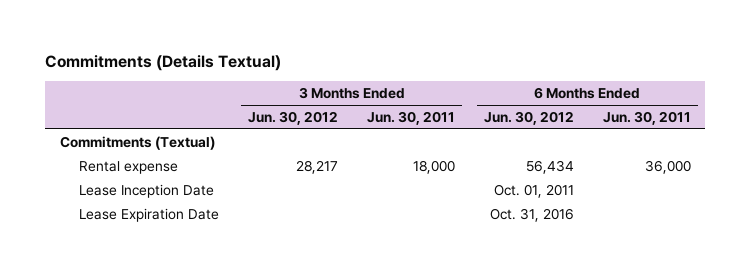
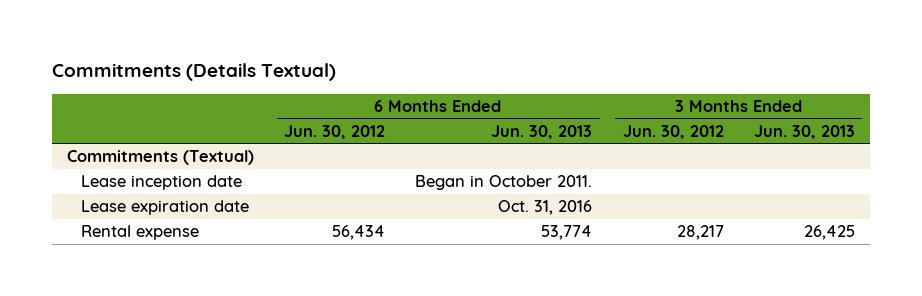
- | 3 Months Ended Jun. 30, 2012 | 3 Months Ended Jun. 30, 2011 | 6 Months Ended Jun. 30, 2012 | 6 Months Ended Jun. 30, 2011
+ | 6 Months Ended Jun. 30, 2012 | 6 Months Ended Jun. 30, 2013 | 3 Months Ended Jun. 30, 2012 | 3 Months Ended Jun. 30, 2013
+ Lease inception date | | Began in October 2011. | |
+ Lease expiration date | | Oct. 31, 2016 | |
- Lease Inception Date | | | Oct. 01, 2011 |
- Lease Expiration Date | | | Oct. 31, 2016 |

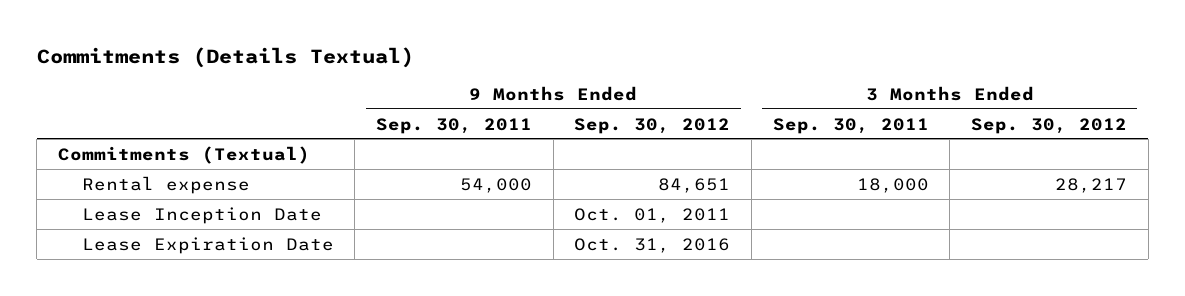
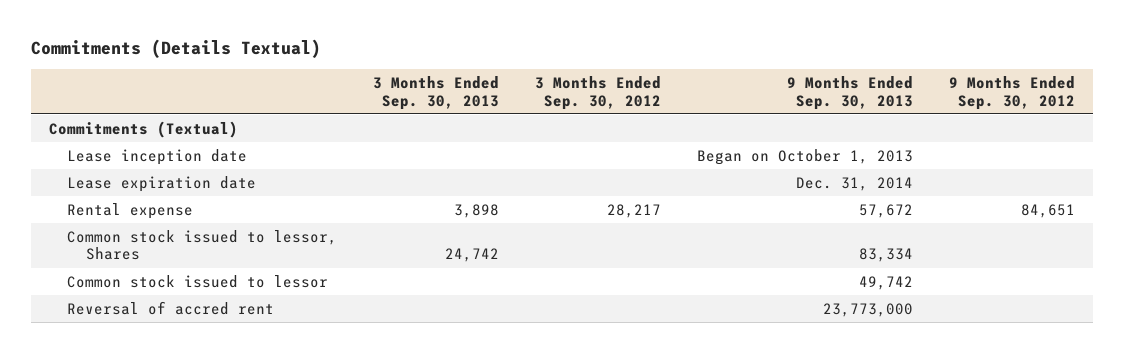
- | 9 Months Ended Sep. 30, 2011 | 9 Months Ended Sep. 30, 2012 | 3 Months Ended Sep. 30, 2011 | 3 Months Ended Sep. 30, 2012
+ | 3 Months Ended Sep. 30, 2013 | 3 Months Ended Sep. 30, 2012 | 9 Months Ended Sep. 30, 2013 | 9 Months Ended Sep. 30, 2012
+ Lease inception date | | | Began on October 1, 2013 |
+ Lease expiration date | | | Dec. 31, 2014 |
- Lease Inception Date | | Oct. 01, 2011 | |
- Lease Expiration Date | | Oct. 31, 2016 | |
+ Common stock issued to lessor, Shares | 24,742 | | 83,334 |
+ Common stock issued to lessor | | | 49,742 |
+ Reversal of accred rent | | | 23,773,000 |

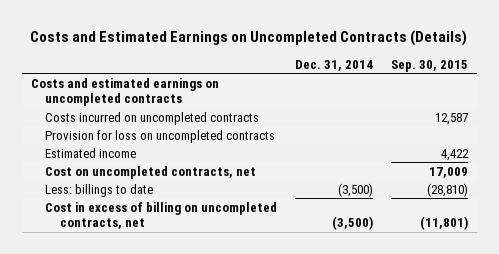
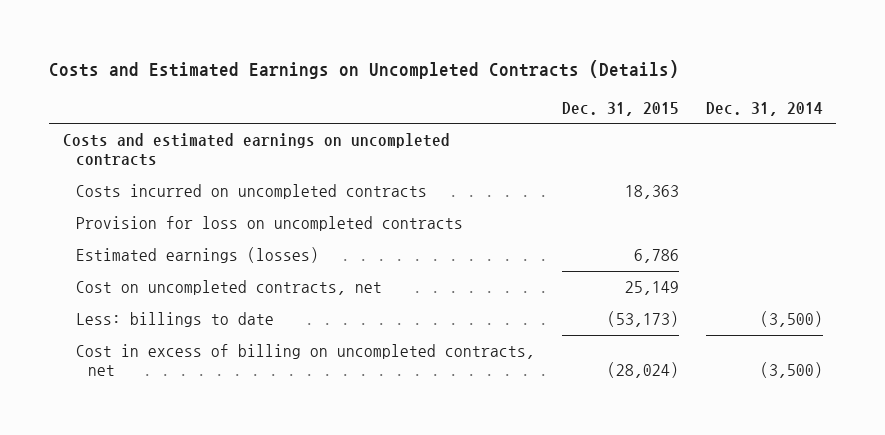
- | Dec. 31, 2014 | Sep. 30, 2015
+ | Dec. 31, 2015 | Dec. 31, 2014
- Estimated income | | 4,422
+ Estimated earnings (losses) | 6,786 |

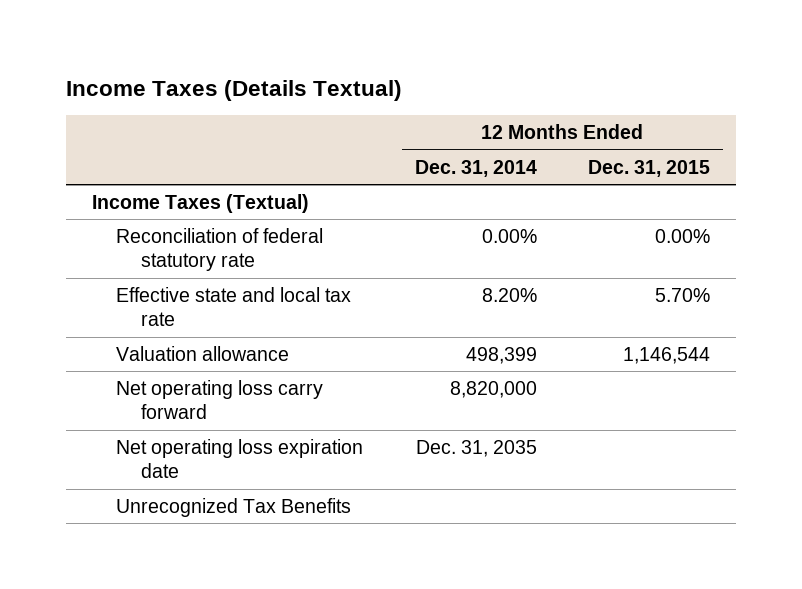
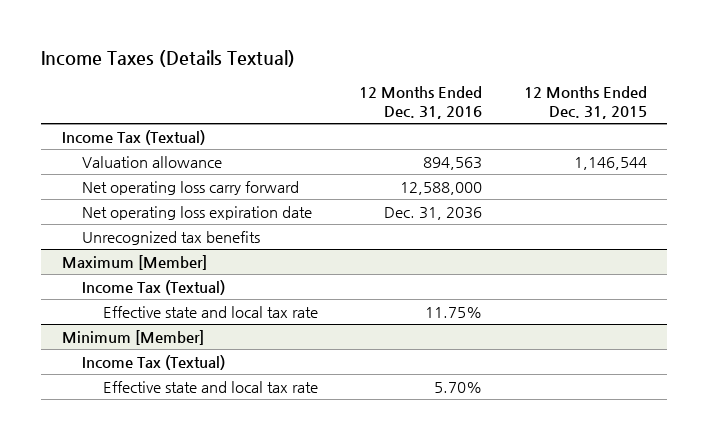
- | 12 Months Ended Dec. 31, 2014 | 12 Months Ended Dec. 31, 2015
+ | 12 Months Ended Dec. 31, 2016 | 12 Months Ended Dec. 31, 2015
- Income Taxes (Textual)
- Reconciliation of federal statutory rate | 0.00% | 0.00%
- Effective state and local tax rate | 8.20% | 5.70%
+ Income Tax (Textual)
- Unrecognized Tax Benefits
+ Unrecognized tax benefits
+ Maximum [Member]
+ Income Tax (Textual)
+ Effective state and local tax rate | 11.75% |
+ Minimum [Member]
+ Income Tax (Textual)
+ Effective state and local tax rate | 5.70% |

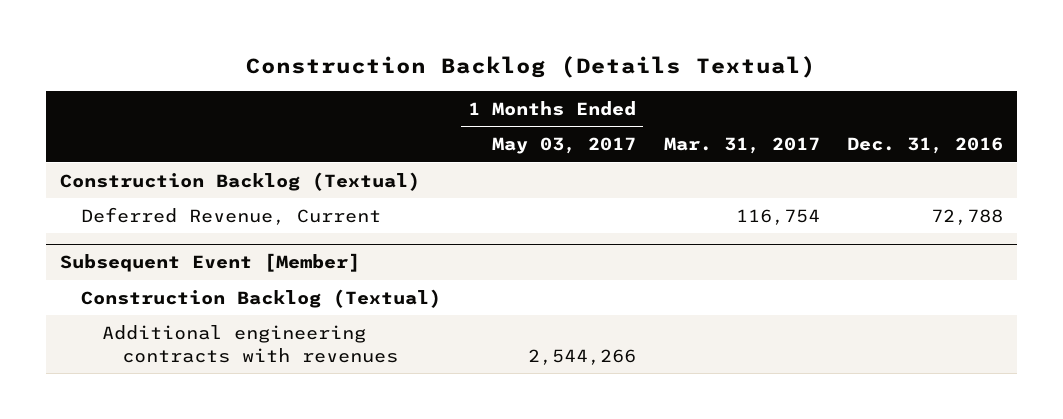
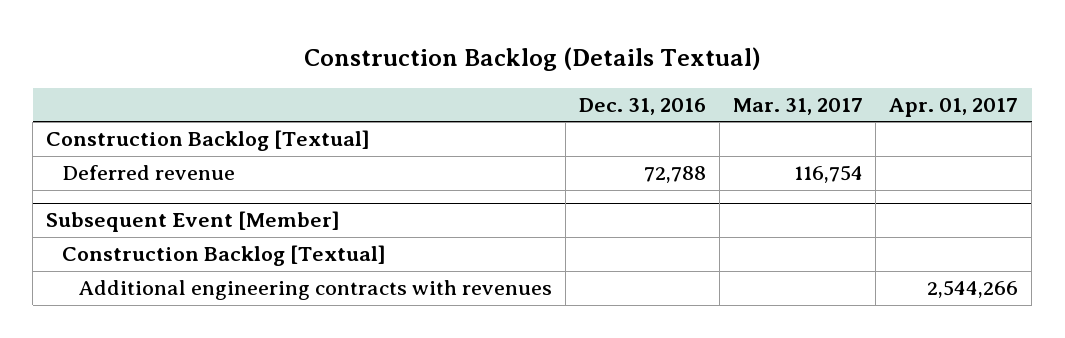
- | 1 Months Ended May 03, 2017 | Mar. 31, 2017 | Dec. 31, 2016
+ | Dec. 31, 2016 | Mar. 31, 2017 | Apr. 01, 2017
- Construction Backlog (Textual)
- Deferred Revenue, Current | | 116,754 | 72,788
+ Construction Backlog [Textual]
+ Deferred revenue | 72,788 | 116,754 |
@ Subsequent Event [Member]
- Construction Backlog (Textual)
+ Construction Backlog [Textual]

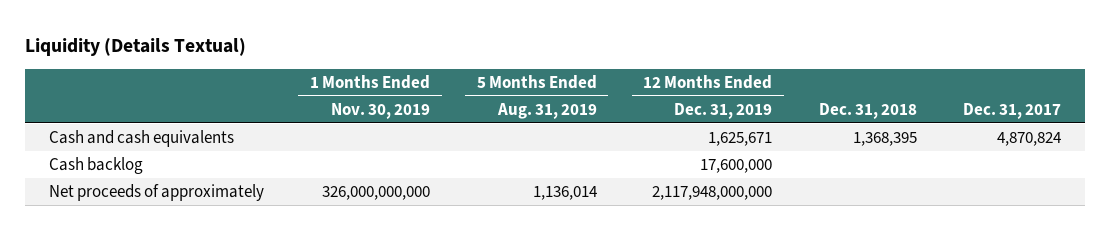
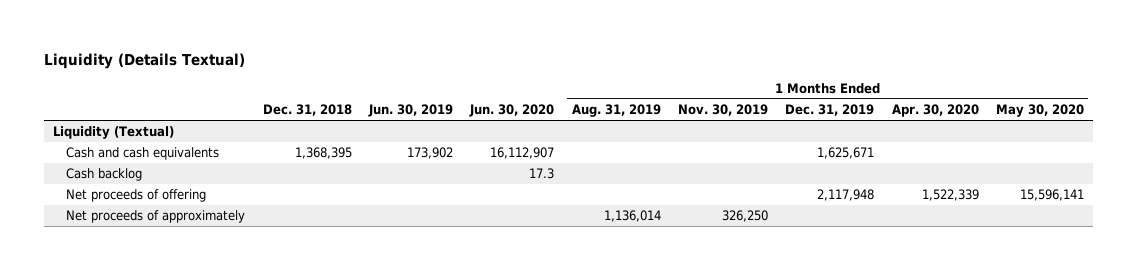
- | 1 Months Ended Nov. 30, 2019 | 5 Months Ended Aug. 31, 2019 | 12 Months Ended Dec. 31, 2019 | Dec. 31, 2018 | Dec. 31, 2017
+ | Dec. 31, 2018 | Jun. 30, 2019 | Jun. 30, 2020 | 1 Months Ended Aug. 31, 2019 | 1 Months Ended Nov. 30, 2019 | 1 Months Ended Dec. 31, 2019 | 1 Months Ended Apr. 30, 2020 | 1 Months Ended May 30, 2020
+ Liquidity (Textual)
- Net proceeds of approximately | 326,000,000,000 | 1,136,014 | 2,117,948,000,000 | |
+ Net proceeds of offering | | | | | | 2,117,948 | 1,522,339 | 15,596,141
+ Net proceeds of approximately | | | | 1,136,014 | 326,250 | | |

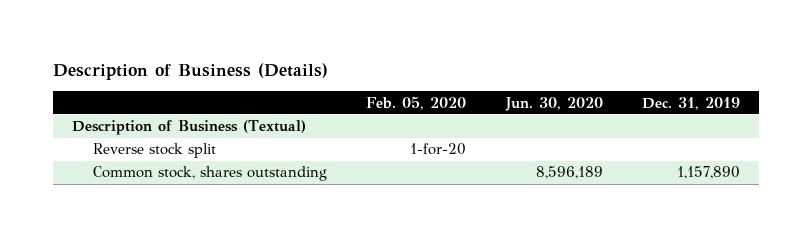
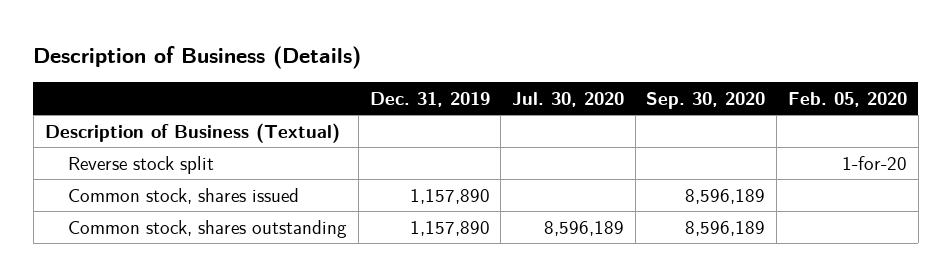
- | Feb. 05, 2020 | Jun. 30, 2020 | Dec. 31, 2019
+ | Dec. 31, 2019 | Jul. 30, 2020 | Sep. 30, 2020 | Feb. 05, 2020
+ Common stock, shares issued | 1,157,890 | | 8,596,189 |

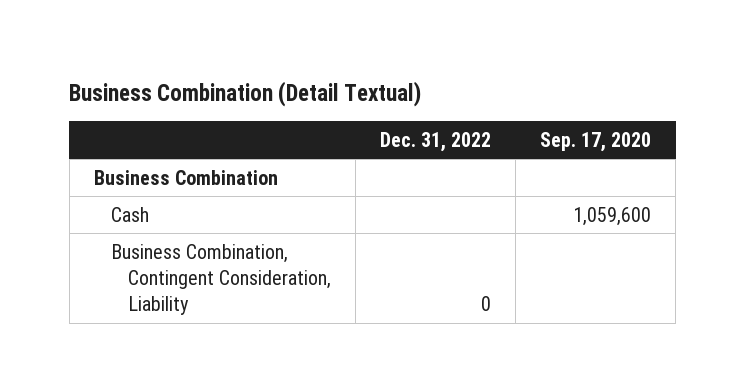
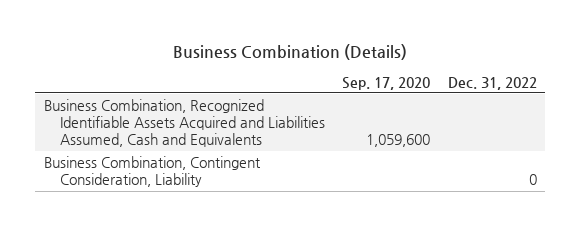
- Business Combination (Detail Textual)
+ Business Combination (Details)
- | Dec. 31, 2022 | Sep. 17, 2020
+ | Sep. 17, 2020 | Dec. 31, 2022
- Business Combination
- Cash | | 1,059,600
+ Business Combination, Recognized Identifiable Assets Acquired and Liabilities Assumed, Cash and Equivalents | 1,059,600 |

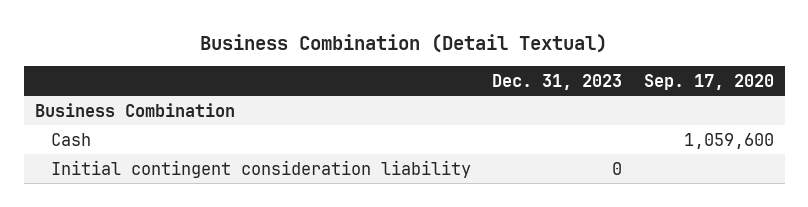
- Business Combination (Details)
+ Business Combination (Detail Textual)
- | Sep. 17, 2020 | Dec. 31, 2022
+ | Dec. 31, 2023 | Sep. 17, 2020
- Business Combination, Recognized Identifiable Assets Acquired and Liabilities Assumed, Cash and Equivalents | 1,059,600 |
- Business Combination, Contingent Consideration, Liability | | 0
+ Business Combination
+ Cash | | 1,059,600
+ Initial contingent consideration liability | 0 |

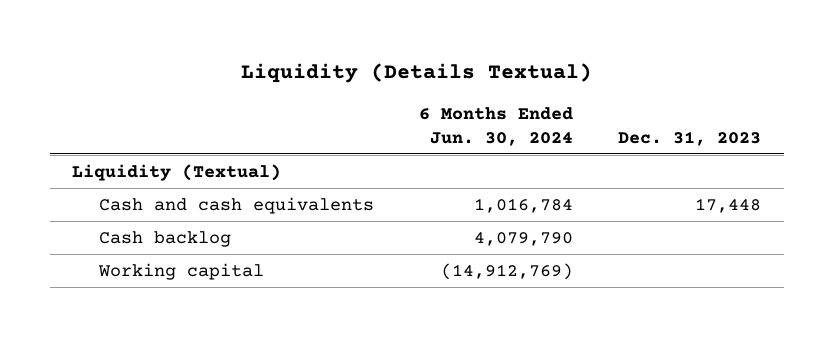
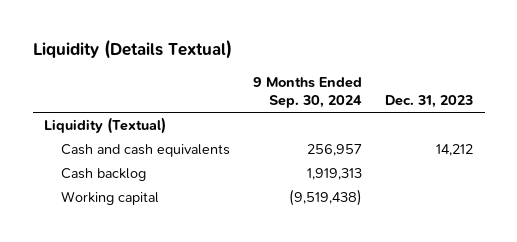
- | 6 Months Ended Jun. 30, 2024 | Dec. 31, 2023
+ | 9 Months Ended Sep. 30, 2024 | Dec. 31, 2023
- Cash and cash equivalents | 1,016,784 | 17,448
+ Cash and cash equivalents | 256,957 | 14,212

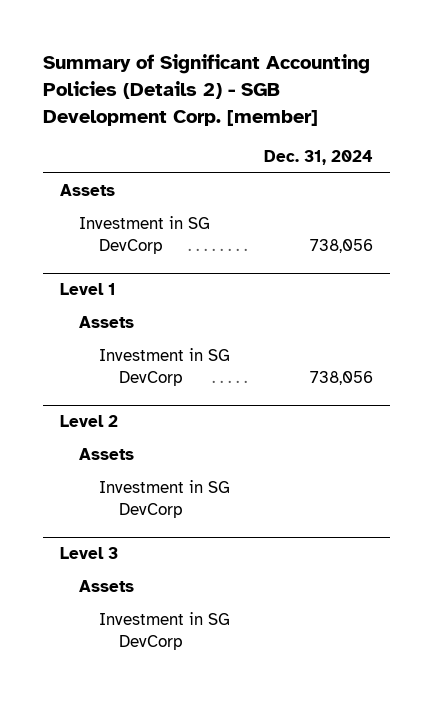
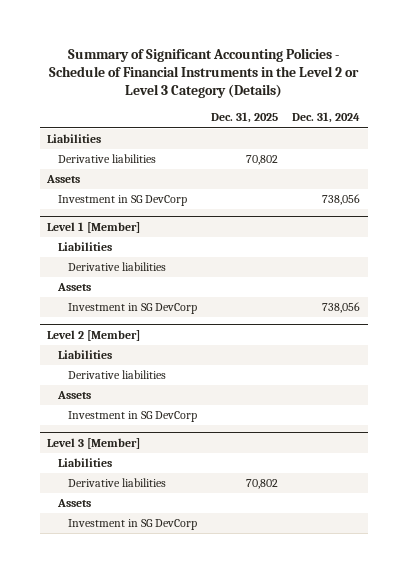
- Summary of Significant Accounting Policies (Details 2) - SGB Development Corp. [member]
+ Summary of Significant Accounting Policies - Schedule of Financial Instruments in the Level 2 or Level 3 Category (Details)
- | Dec. 31, 2024
+ | Dec. 31, 2025 | Dec. 31, 2024
+ Liabilities
+ Derivative liabilities | 70,802 |
- Level 1
+ Level 1 [Member]
+ Liabilities
+ Derivative liabilities
- Level 2
+ Level 2 [Member]
+ Liabilities
+ Derivative liabilities
- Level 3
+ Level 3 [Member]
+ Liabilities
+ Derivative liabilities | 70,802 |

